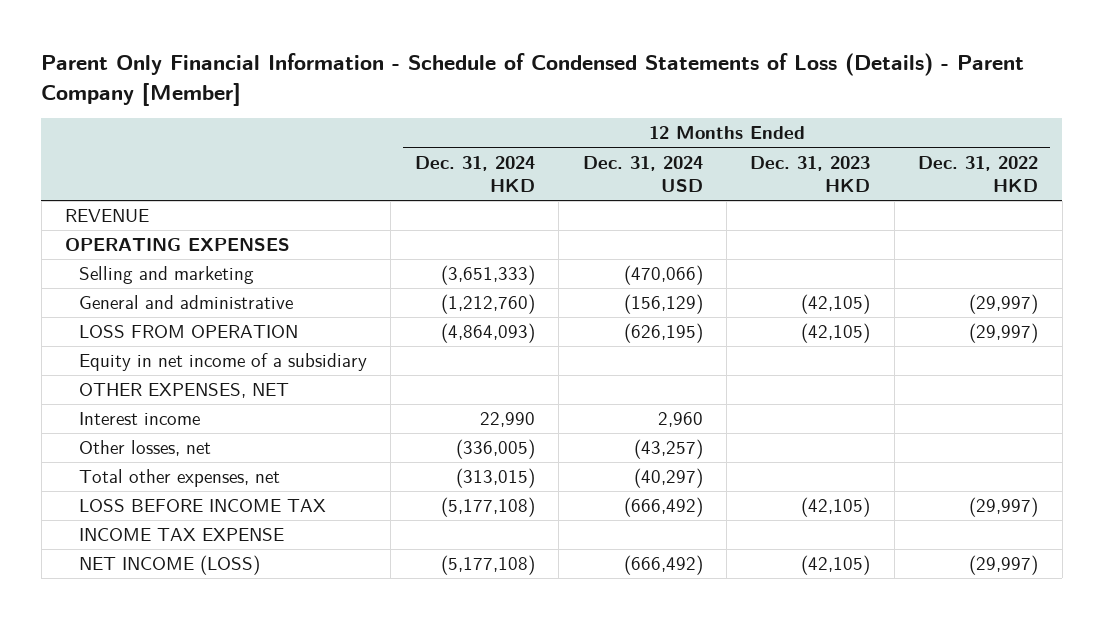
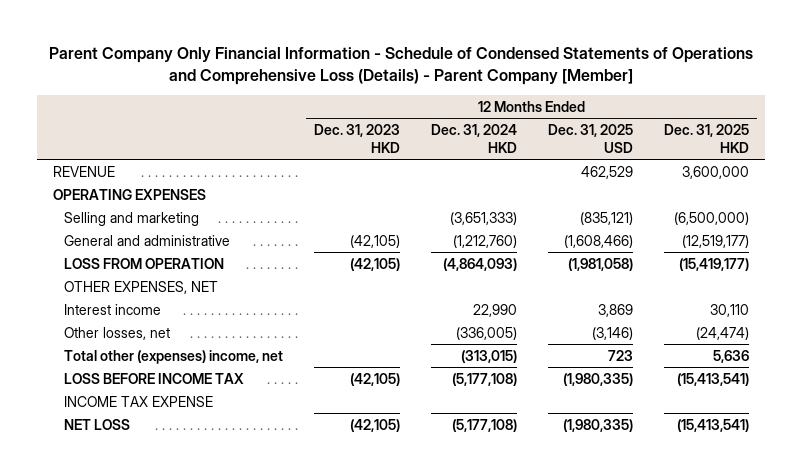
- Parent Only Financial Information - Schedule of Condensed Statements of Loss (Details) - Parent Company [Member]
+ Parent Company Only Financial Information - Schedule of Condensed Statements of Operations and Comprehensive Loss (Details) - Parent Company [Member]
- | 12 Months Ended Dec. 31, 2024 HKD | 12 Months Ended Dec. 31, 2024 USD | 12 Months Ended Dec. 31, 2023 HKD | 12 Months Ended Dec. 31, 2022 HKD
+ | 12 Months Ended Dec. 31, 2023 HKD | 12 Months Ended Dec. 31, 2024 HKD | 12 Months Ended Dec. 31, 2025 USD | 12 Months Ended Dec. 31, 2025 HKD
- Equity in net income of a subsidiary
- Total other expenses, net | (313,015) | (40,297) | |
+ Total other (expenses) income, net | | (313,015) | 723 | 5,636
- NET INCOME (LOSS) | (5,177,108) | (666,492) | (42,105) | (29,997)
+ NET LOSS | (42,105) | (5,177,108) | (1,980,335) | (15,413,541)

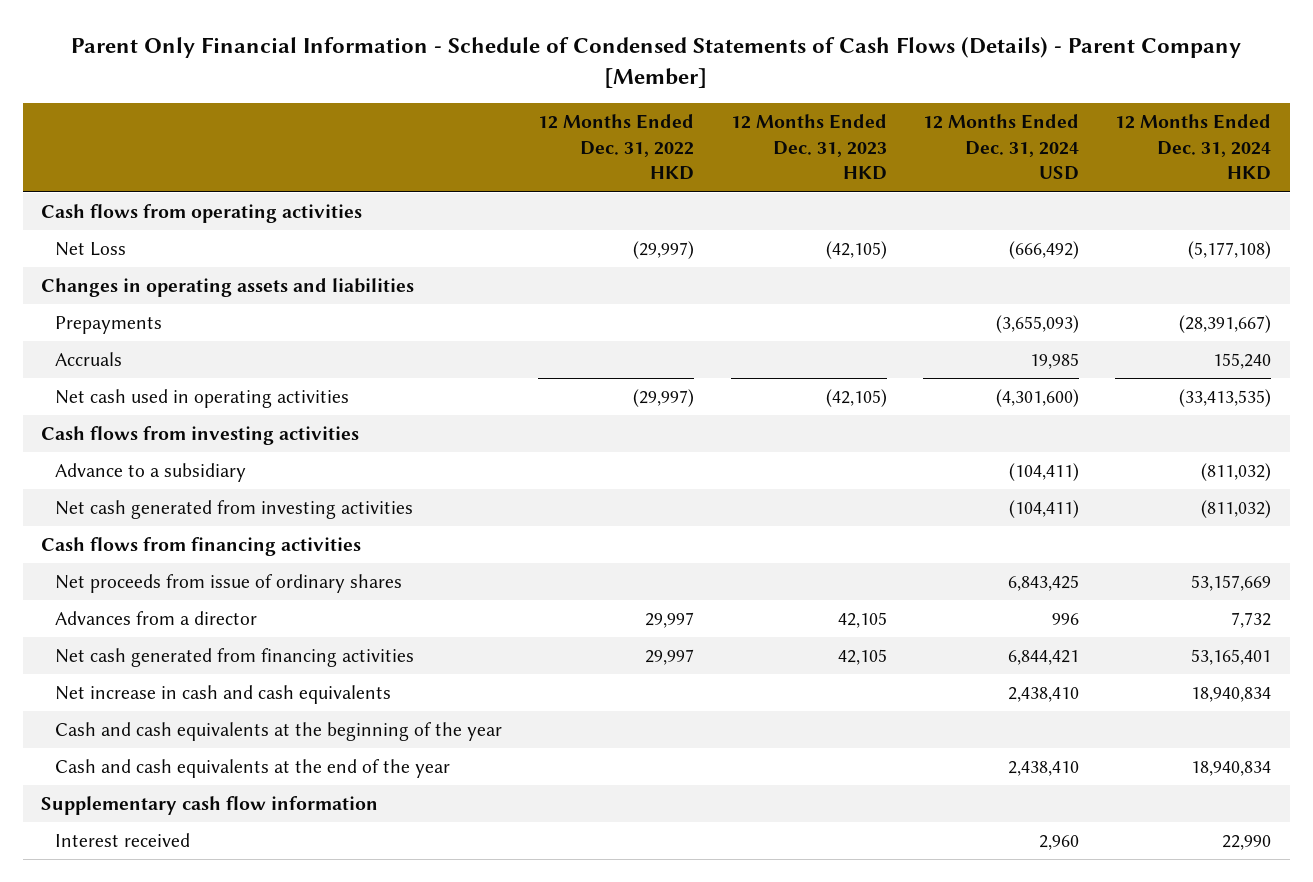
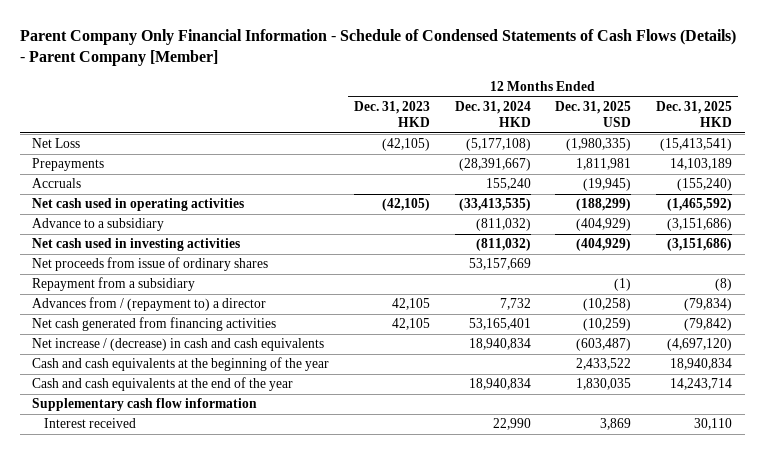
- Parent Only Financial Information - Schedule of Condensed Statements of Cash Flows (Details) - Parent Company [Member]
+ Parent Company Only Financial Information - Schedule of Condensed Statements of Cash Flows (Details) - Parent Company [Member]
- | 12 Months Ended Dec. 31, 2022 HKD | 12 Months Ended Dec. 31, 2023 HKD | 12 Months Ended Dec. 31, 2024 USD | 12 Months Ended Dec. 31, 2024 HKD
+ | 12 Months Ended Dec. 31, 2023 HKD | 12 Months Ended Dec. 31, 2024 HKD | 12 Months Ended Dec. 31, 2025 USD | 12 Months Ended Dec. 31, 2025 HKD
- Cash flows from operating activities
- Changes in operating assets and liabilities
- Cash flows from investing activities
- Net cash generated from investing activities | | | (104,411) | (811,032)
- Cash flows from financing activities
+ Net cash used in investing activities | | (811,032) | (404,929) | (3,151,686)
- Advances from a director | 29,997 | 42,105 | 996 | 7,732
+ Repayment from a subsidiary | | | (1) | (8)
+ Advances from / (repayment to) a director | 42,105 | 7,732 | (10,258) | (79,834)
- Net increase in cash and cash equivalents | | | 2,438,410 | 18,940,834
+ Net increase / (decrease) in cash and cash equivalents | | 18,940,834 | (603,487) | (4,697,120)

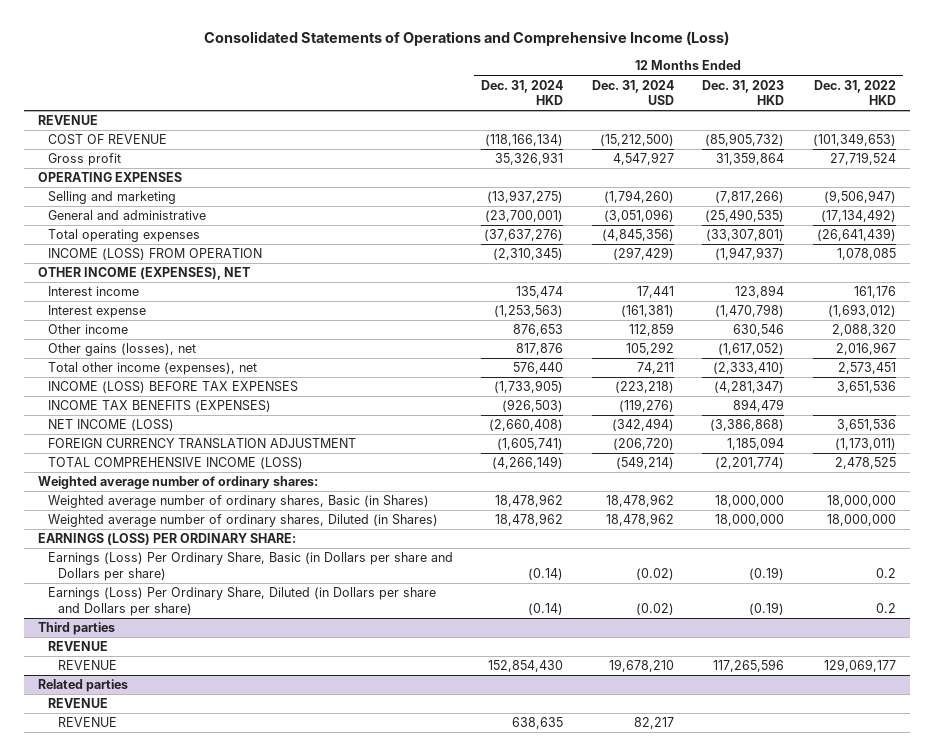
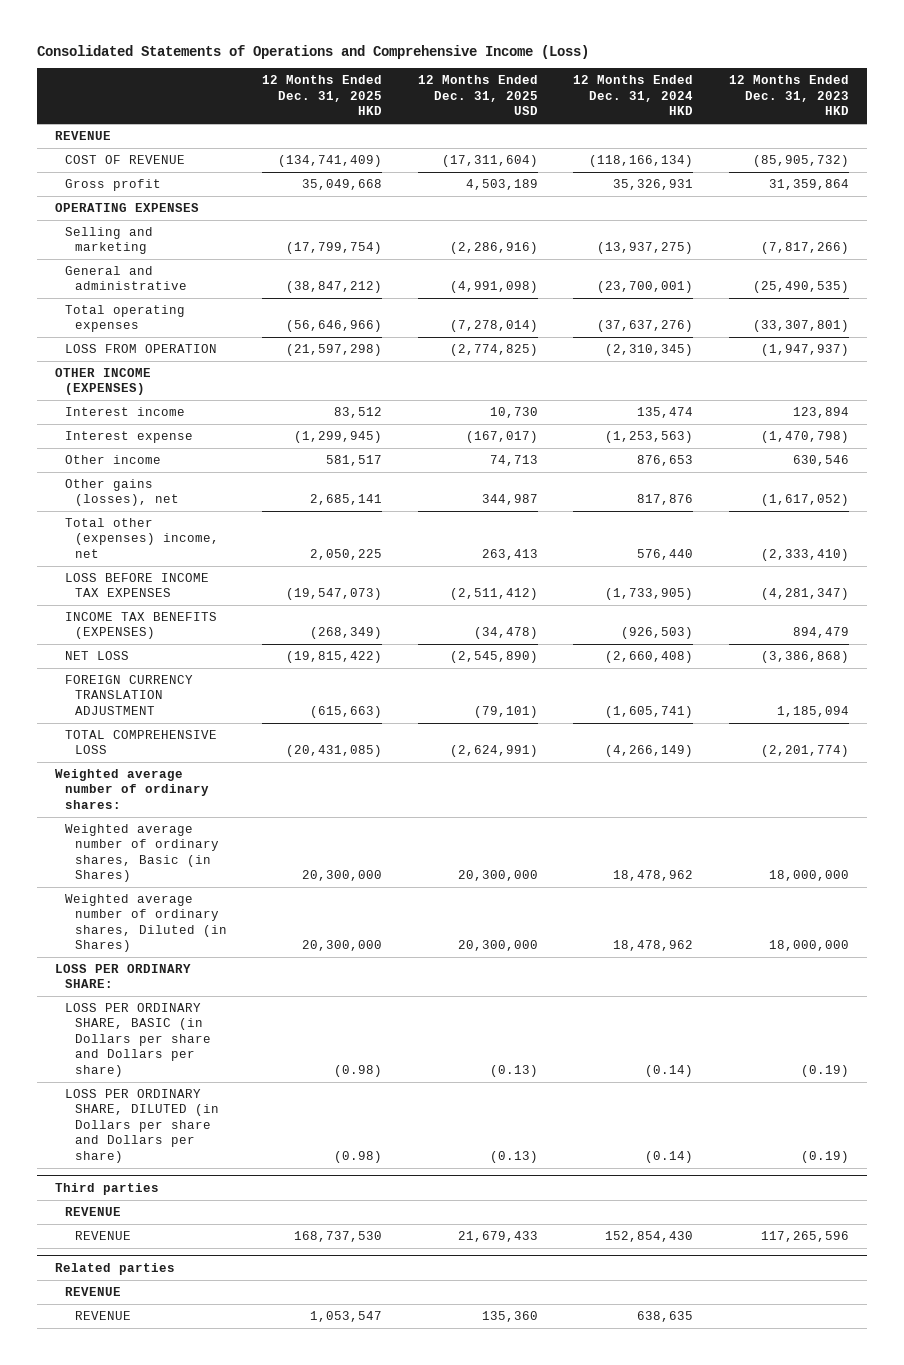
- | 12 Months Ended Dec. 31, 2024 HKD | 12 Months Ended Dec. 31, 2024 USD | 12 Months Ended Dec. 31, 2023 HKD | 12 Months Ended Dec. 31, 2022 HKD
+ | 12 Months Ended Dec. 31, 2025 HKD | 12 Months Ended Dec. 31, 2025 USD | 12 Months Ended Dec. 31, 2024 HKD | 12 Months Ended Dec. 31, 2023 HKD
- INCOME (LOSS) FROM OPERATION | (2,310,345) | (297,429) | (1,947,937) | 1,078,085
- OTHER INCOME (EXPENSES), NET
+ LOSS FROM OPERATION | (21,597,298) | (2,774,825) | (2,310,345) | (1,947,937)
+ OTHER INCOME (EXPENSES)
- Total other income (expenses), net | 576,440 | 74,211 | (2,333,410) | 2,573,451
- INCOME (LOSS) BEFORE TAX EXPENSES | (1,733,905) | (223,218) | (4,281,347) | 3,651,536
+ Total other (expenses) income, net | 2,050,225 | 263,413 | 576,440 | (2,333,410)
+ LOSS BEFORE INCOME TAX EXPENSES | (19,547,073) | (2,511,412) | (1,733,905) | (4,281,347)
- NET INCOME (LOSS) | (2,660,408) | (342,494) | (3,386,868) | 3,651,536
+ NET LOSS | (19,815,422) | (2,545,890) | (2,660,408) | (3,386,868)
- TOTAL COMPREHENSIVE INCOME (LOSS) | (4,266,149) | (549,214) | (2,201,774) | 2,478,525
+ TOTAL COMPREHENSIVE LOSS | (20,431,085) | (2,624,991) | (4,266,149) | (2,201,774)
- EARNINGS (LOSS) PER ORDINARY SHARE:
- Earnings (Loss) Per Ordinary Share, Basic (in Dollars per share and Dollars per share) | (0.14) | (0.02) | (0.19) | 0.2
- Earnings (Loss) Per Ordinary Share, Diluted (in Dollars per share and Dollars per share) | (0.14) | (0.02) | (0.19) | 0.2
+ LOSS PER ORDINARY SHARE:
+ LOSS PER ORDINARY SHARE, BASIC (in Dollars per share and Dollars per share) | (0.98) | (0.13) | (0.14) | (0.19)
+ LOSS PER ORDINARY SHARE, DILUTED (in Dollars per share and Dollars per share) | (0.98) | (0.13) | (0.14) | (0.19)

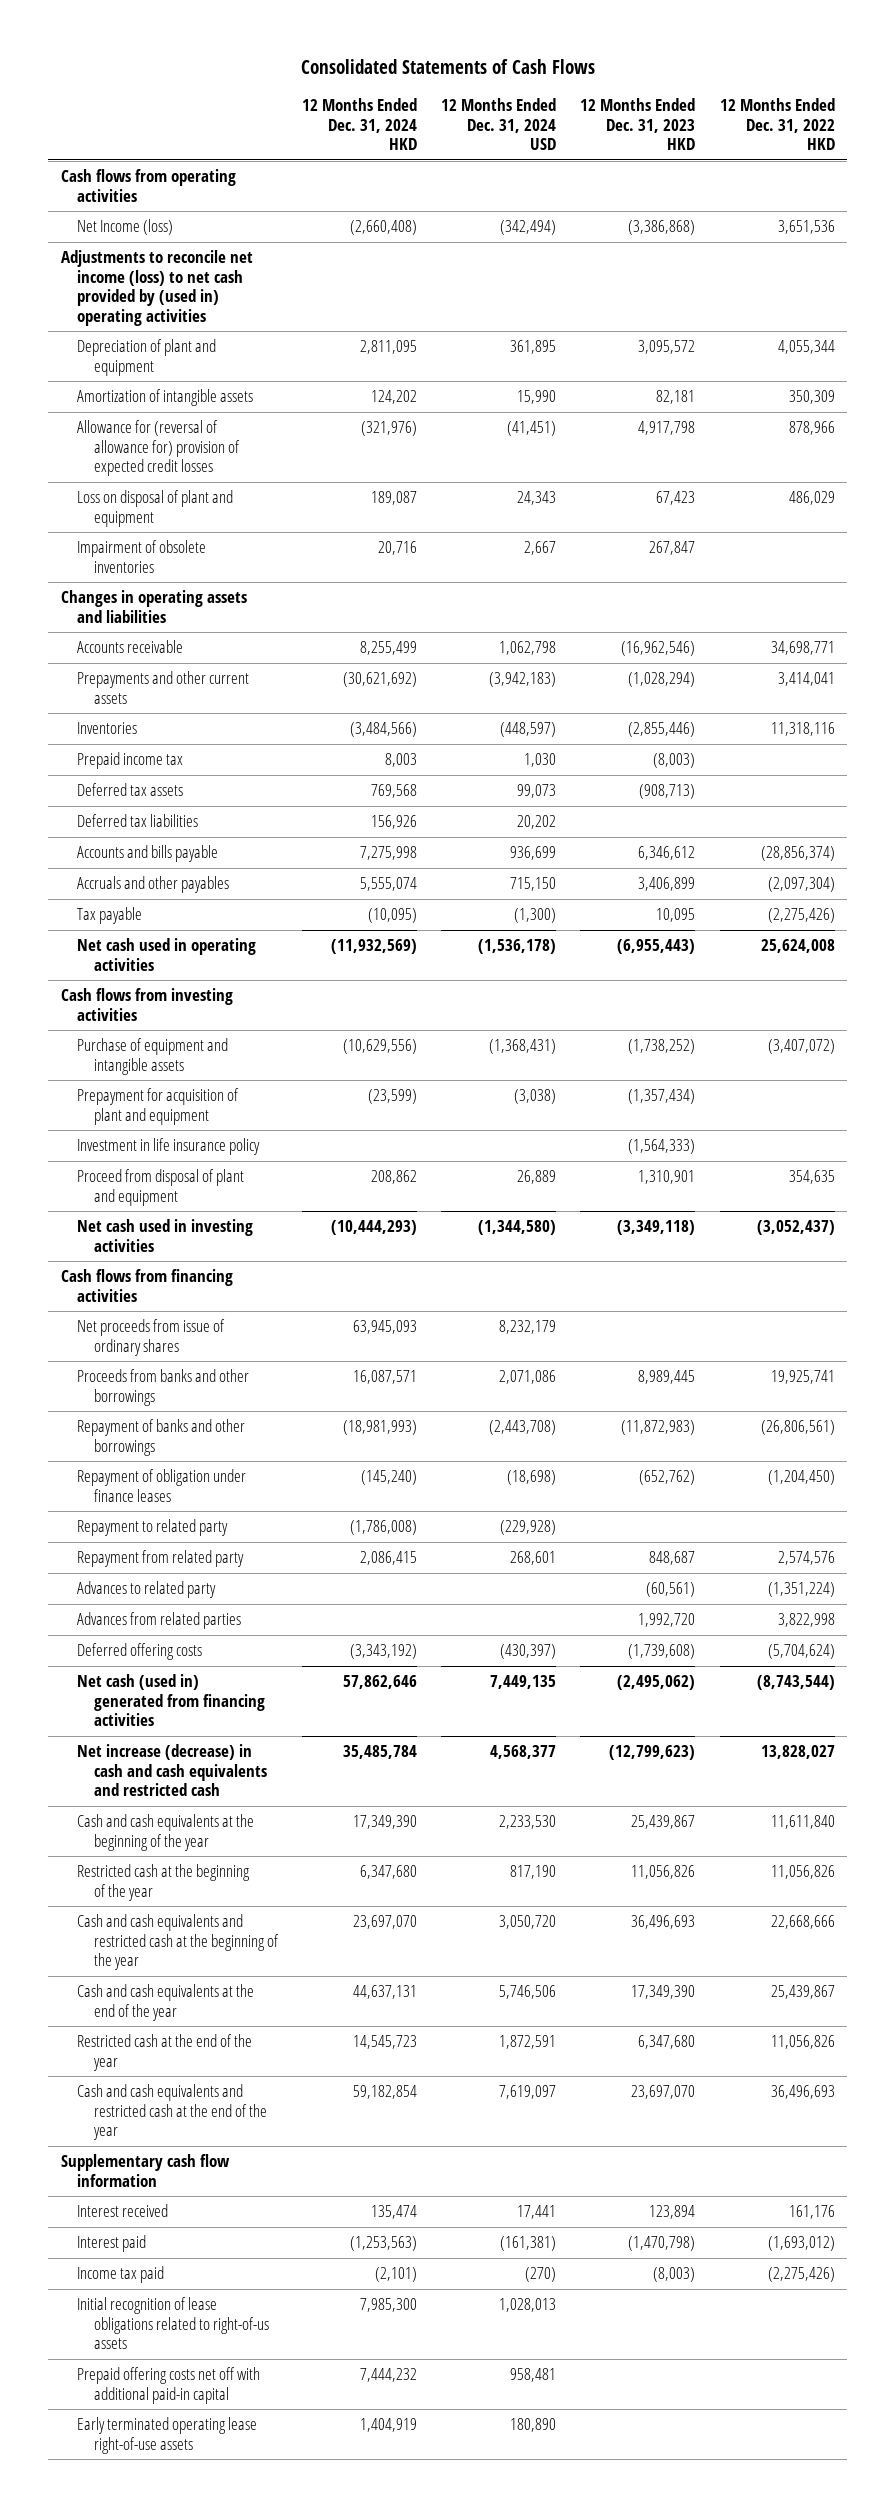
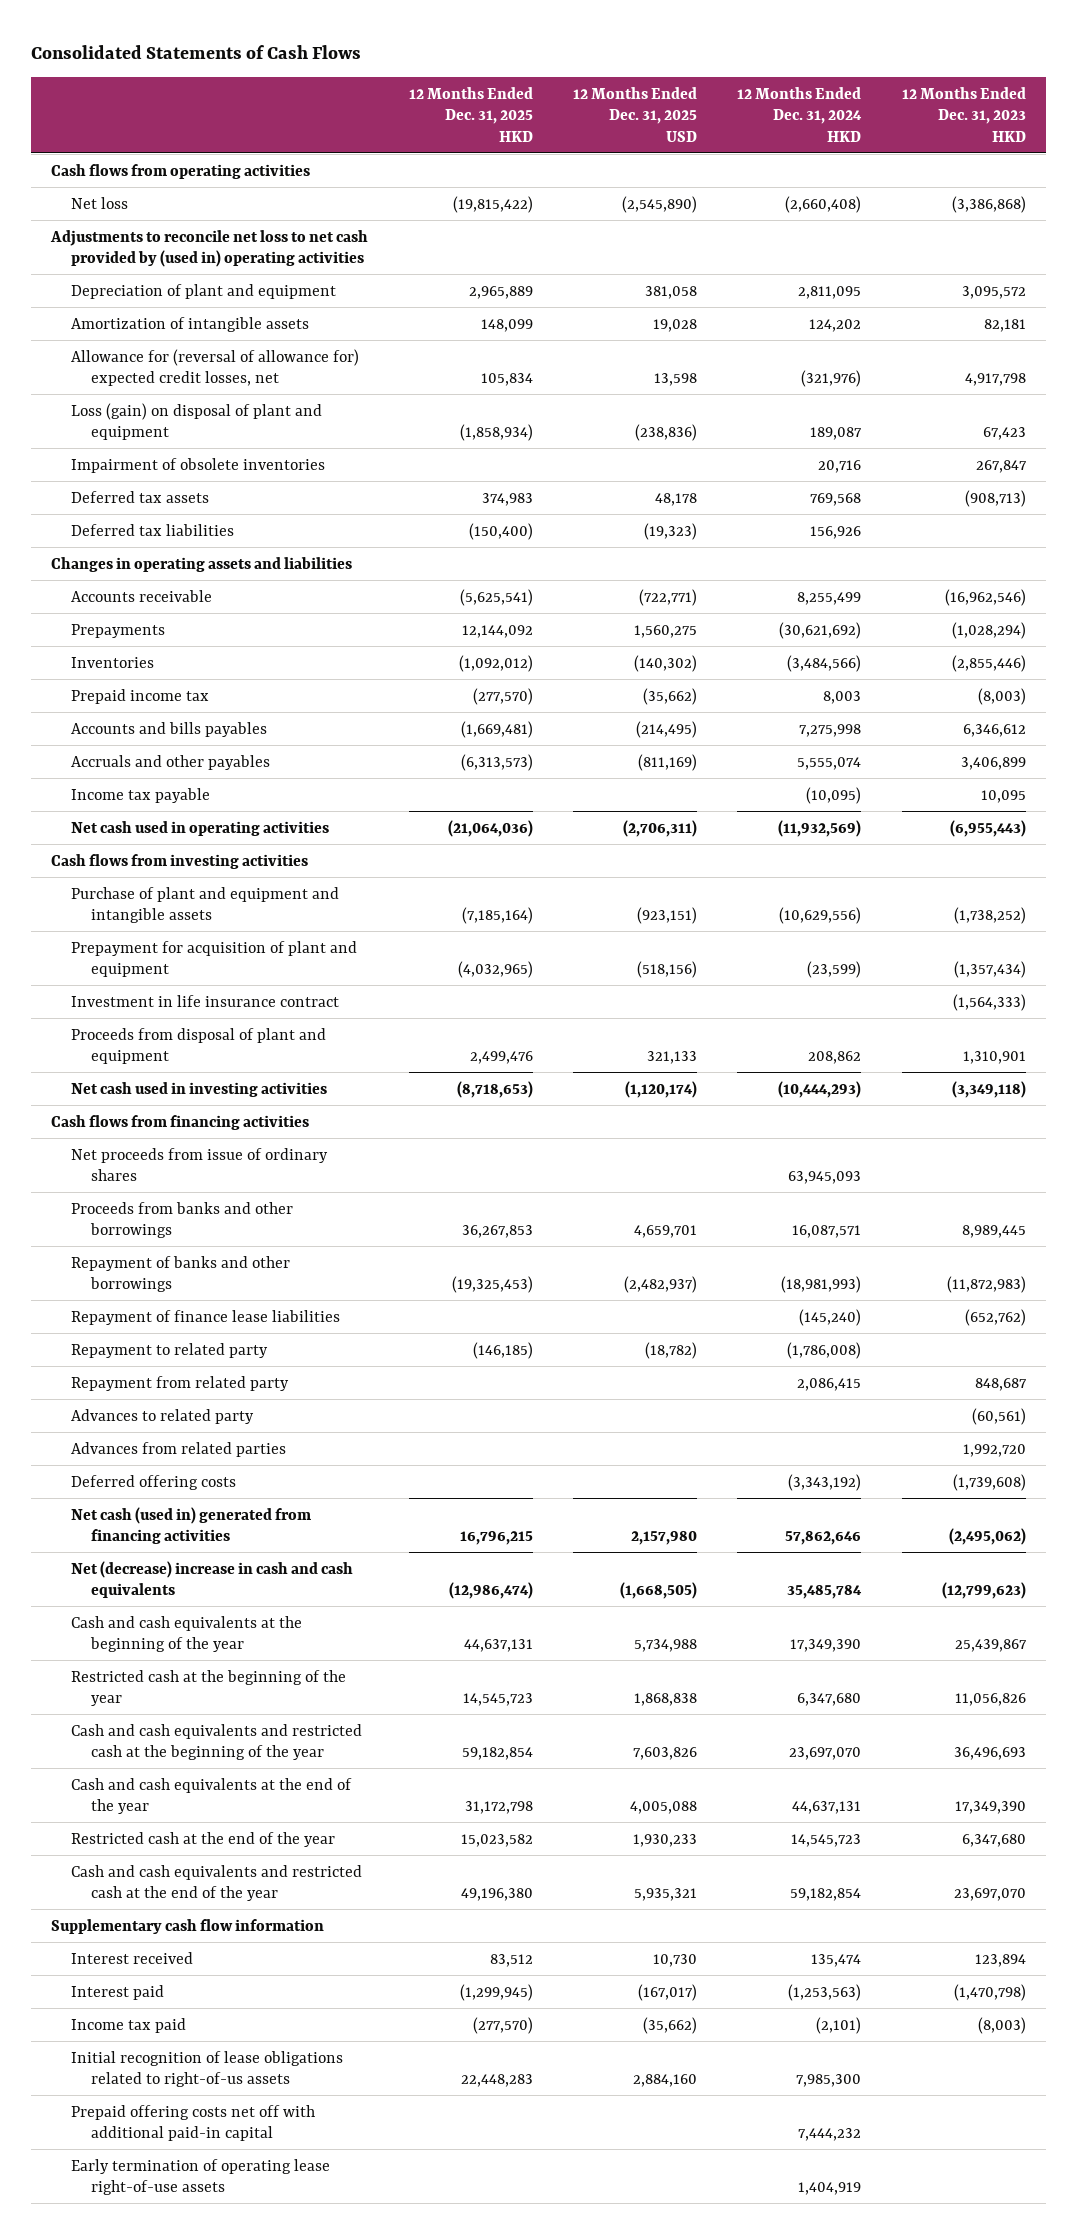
- | 12 Months Ended Dec. 31, 2024 HKD | 12 Months Ended Dec. 31, 2024 USD | 12 Months Ended Dec. 31, 2023 HKD | 12 Months Ended Dec. 31, 2022 HKD
+ | 12 Months Ended Dec. 31, 2025 HKD | 12 Months Ended Dec. 31, 2025 USD | 12 Months Ended Dec. 31, 2024 HKD | 12 Months Ended Dec. 31, 2023 HKD
- Net Income (loss) | (2,660,408) | (342,494) | (3,386,868) | 3,651,536
- Adjustments to reconcile net income (loss) to net cash provided by (used in) operating activities
+ Net loss | (19,815,422) | (2,545,890) | (2,660,408) | (3,386,868)
+ Adjustments to reconcile net loss to net cash provided by (used in) operating activities
- Allowance for (reversal of allowance for) provision of expected credit losses | (321,976) | (41,451) | 4,917,798 | 878,966
- Loss on disposal of plant and equipment | 189,087 | 24,343 | 67,423 | 486,029
+ Allowance for (reversal of allowance for) expected credit losses, net | 105,834 | 13,598 | (321,976) | 4,917,798
+ Loss (gain) on disposal of plant and equipment | (1,858,934) | (238,836) | 189,087 | 67,423
moved up: Deferred tax assets | 374,983 | 48,178 | 769,568 | (908,713)
moved up: Deferred tax liabilities | (150,400) | (19,323) | 156,926 |
- Prepayments and other current assets | (30,621,692) | (3,942,183) | (1,028,294) | 3,414,041
+ Prepayments | 12,144,092 | 1,560,275 | (30,621,692) | (1,028,294)
- Accounts and bills payable | 7,275,998 | 936,699 | 6,346,612 | (28,856,374)
+ Accounts and bills payables | (1,669,481) | (214,495) | 7,275,998 | 6,346,612
- Tax payable | (10,095) | (1,300) | 10,095 | (2,275,426)
+ Income tax payable | | | (10,095) | 10,095
- Purchase of equipment and intangible assets | (10,629,556) | (1,368,431) | (1,738,252) | (3,407,072)
+ Purchase of plant and equipment and intangible assets | (7,185,164) | (923,151) | (10,629,556) | (1,738,252)
- Investment in life insurance policy | | | (1,564,333) |
- Proceed from disposal of plant and equipment | 208,862 | 26,889 | 1,310,901 | 354,635
+ Investment in life insurance contract | | | | (1,564,333)
+ Proceeds from disposal of plant and equipment | 2,499,476 | 321,133 | 208,862 | 1,310,901
- Repayment of obligation under finance leases | (145,240) | (18,698) | (652,762) | (1,204,450)
+ Repayment of finance lease liabilities | | | (145,240) | (652,762)
- Net increase (decrease) in cash and cash equivalents and restricted cash | 35,485,784 | 4,568,377 | (12,799,623) | 13,828,027
+ Net (decrease) increase in cash and cash equivalents | (12,986,474) | (1,668,505) | 35,485,784 | (12,799,623)
- Early terminated operating lease right-of-use assets | 1,404,919 | 180,890 | |
+ Early termination of operating lease right-of-use assets | | | 1,404,919 |

